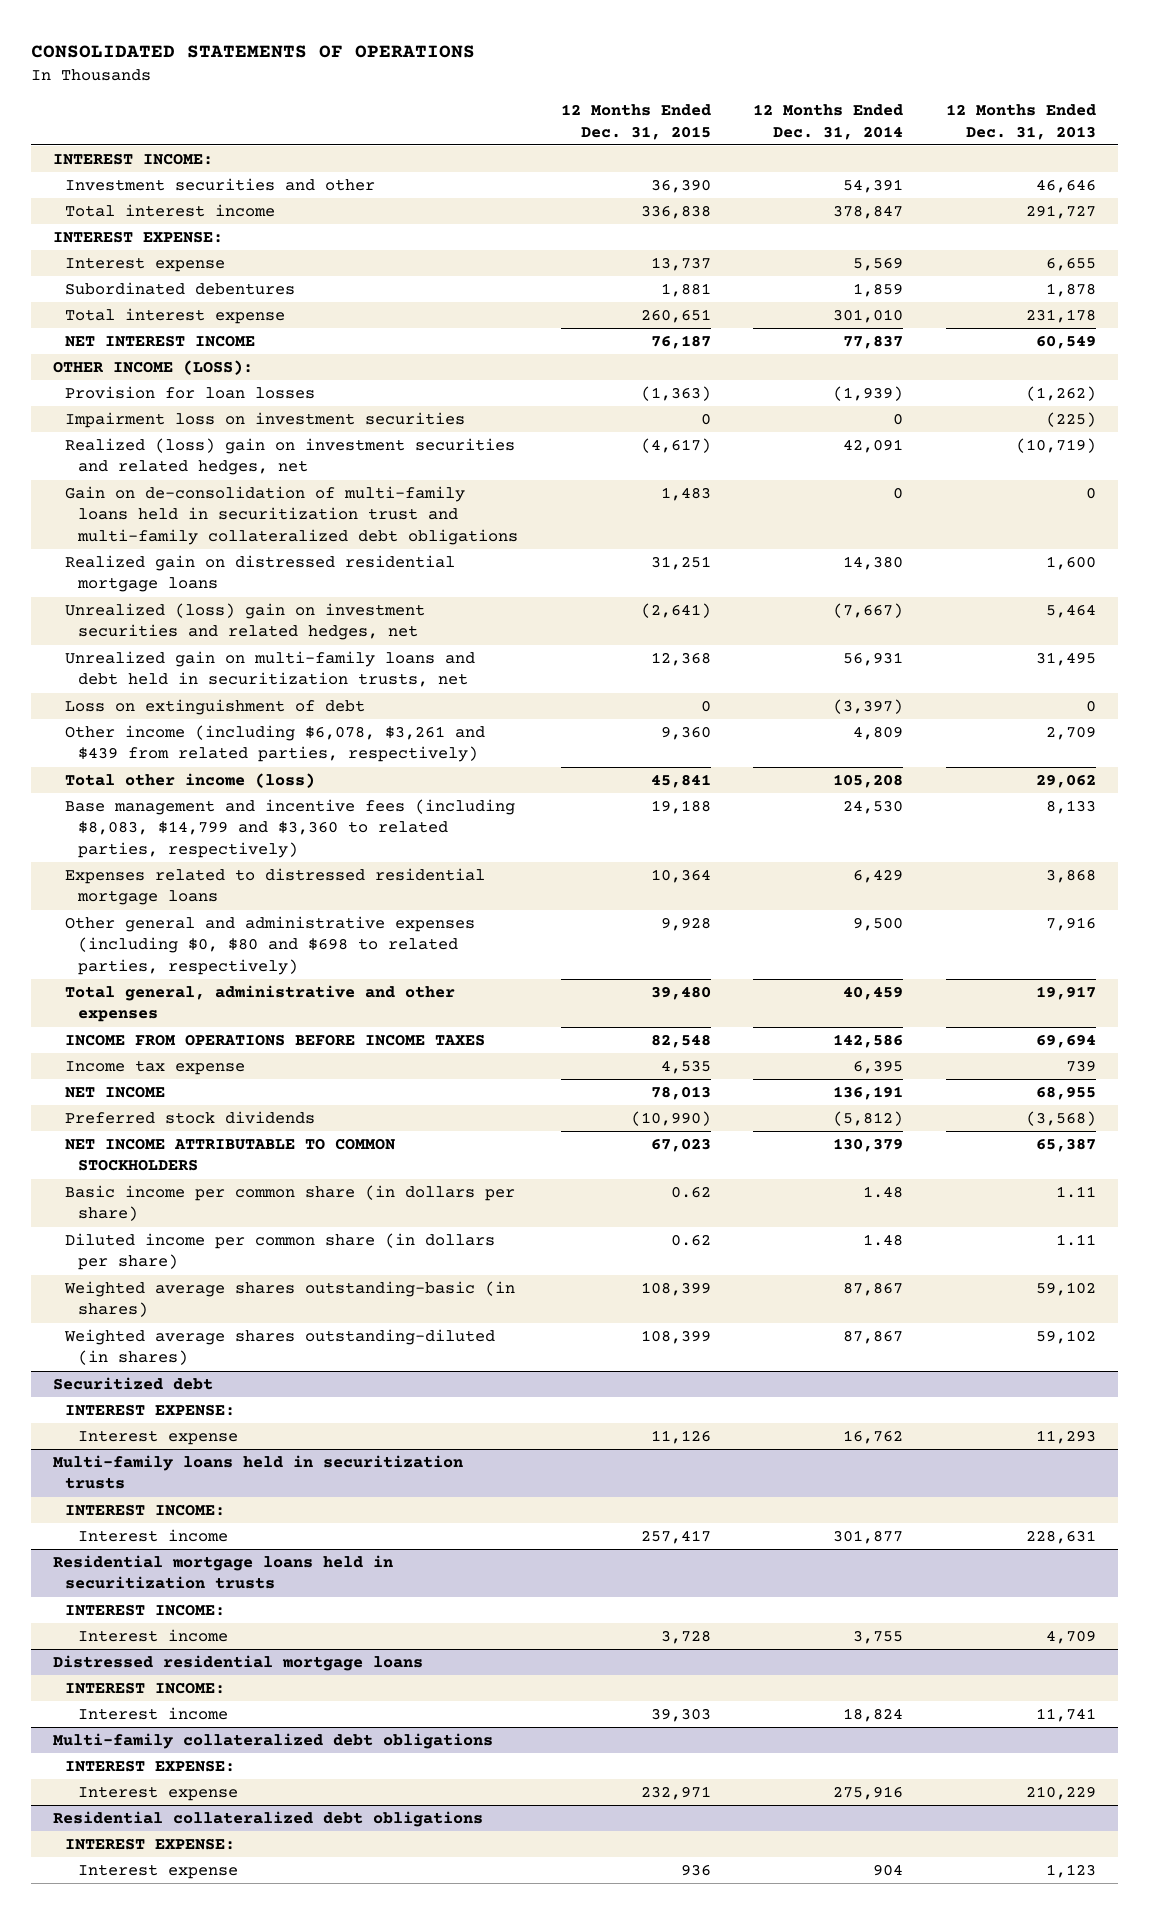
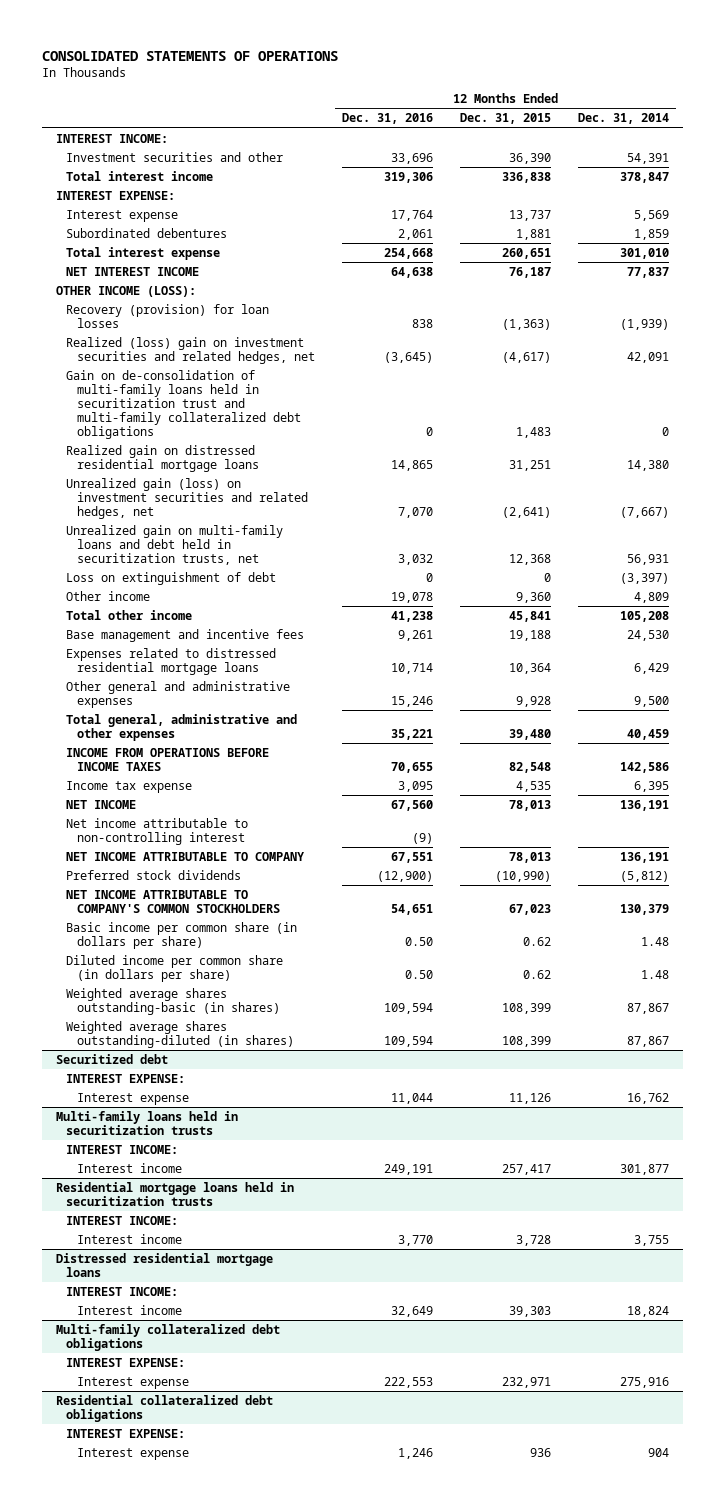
- | 12 Months Ended Dec. 31, 2015 | 12 Months Ended Dec. 31, 2014 | 12 Months Ended Dec. 31, 2013
+ | 12 Months Ended Dec. 31, 2016 | 12 Months Ended Dec. 31, 2015 | 12 Months Ended Dec. 31, 2014
- Provision for loan losses | (1,363) | (1,939) | (1,262)
- Impairment loss on investment securities | 0 | 0 | (225)
+ Recovery (provision) for loan losses | 838 | (1,363) | (1,939)
- Unrealized (loss) gain on investment securities and related hedges, net | (2,641) | (7,667) | 5,464
+ Unrealized gain (loss) on investment securities and related hedges, net | 7,070 | (2,641) | (7,667)
- Other income (including $6,078, $3,261 and $439 from related parties, respectively) | 9,360 | 4,809 | 2,709
- Total other income (loss) | 45,841 | 105,208 | 29,062
- Base management and incentive fees (including $8,083, $14,799 and $3,360 to related parties, respectively) | 19,188 | 24,530 | 8,133
+ Other income | 19,078 | 9,360 | 4,809
+ Total other income | 41,238 | 45,841 | 105,208
+ Base management and incentive fees | 9,261 | 19,188 | 24,530
- Other general and administrative expenses (including $0, $80 and $698 to related parties, respectively) | 9,928 | 9,500 | 7,916
+ Other general and administrative expenses | 15,246 | 9,928 | 9,500
+ Net income attributable to non-controlling interest | (9) | |
+ NET INCOME ATTRIBUTABLE TO COMPANY | 67,551 | 78,013 | 136,191
- NET INCOME ATTRIBUTABLE TO COMMON STOCKHOLDERS | 67,023 | 130,379 | 65,387
+ NET INCOME ATTRIBUTABLE TO COMPANY'S COMMON STOCKHOLDERS | 54,651 | 67,023 | 130,379

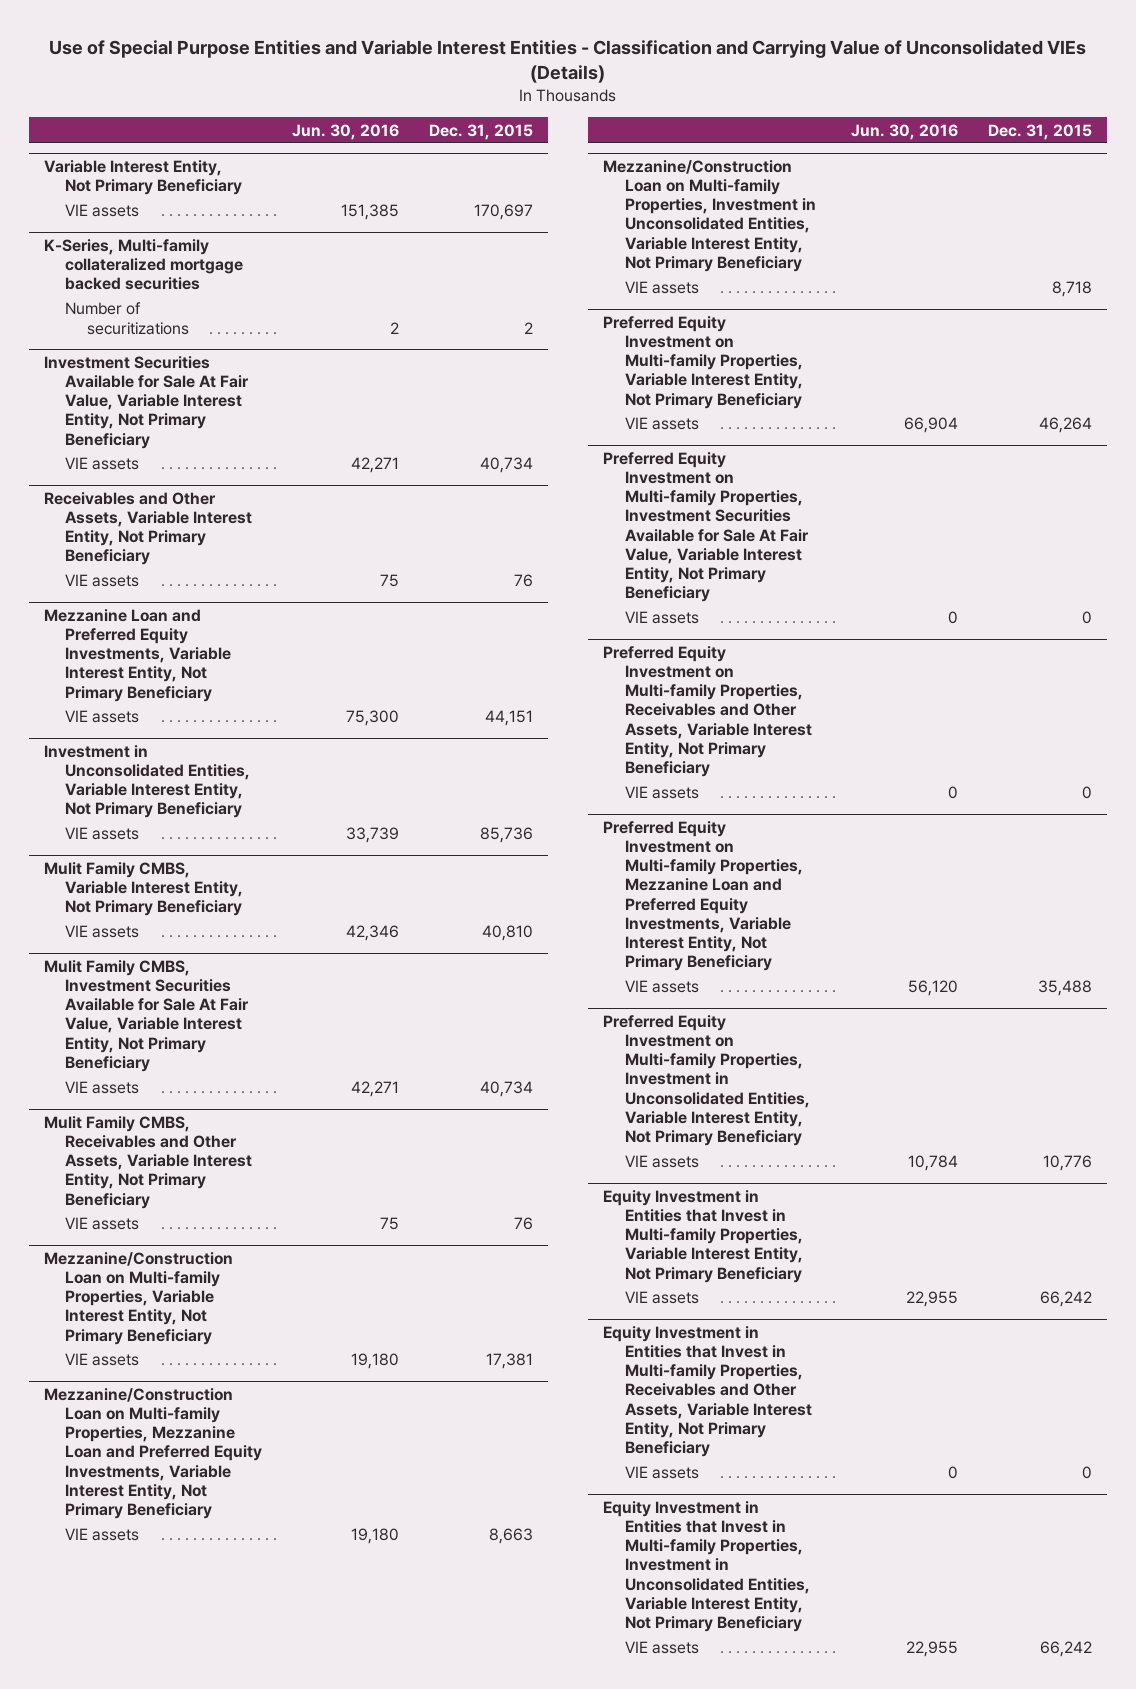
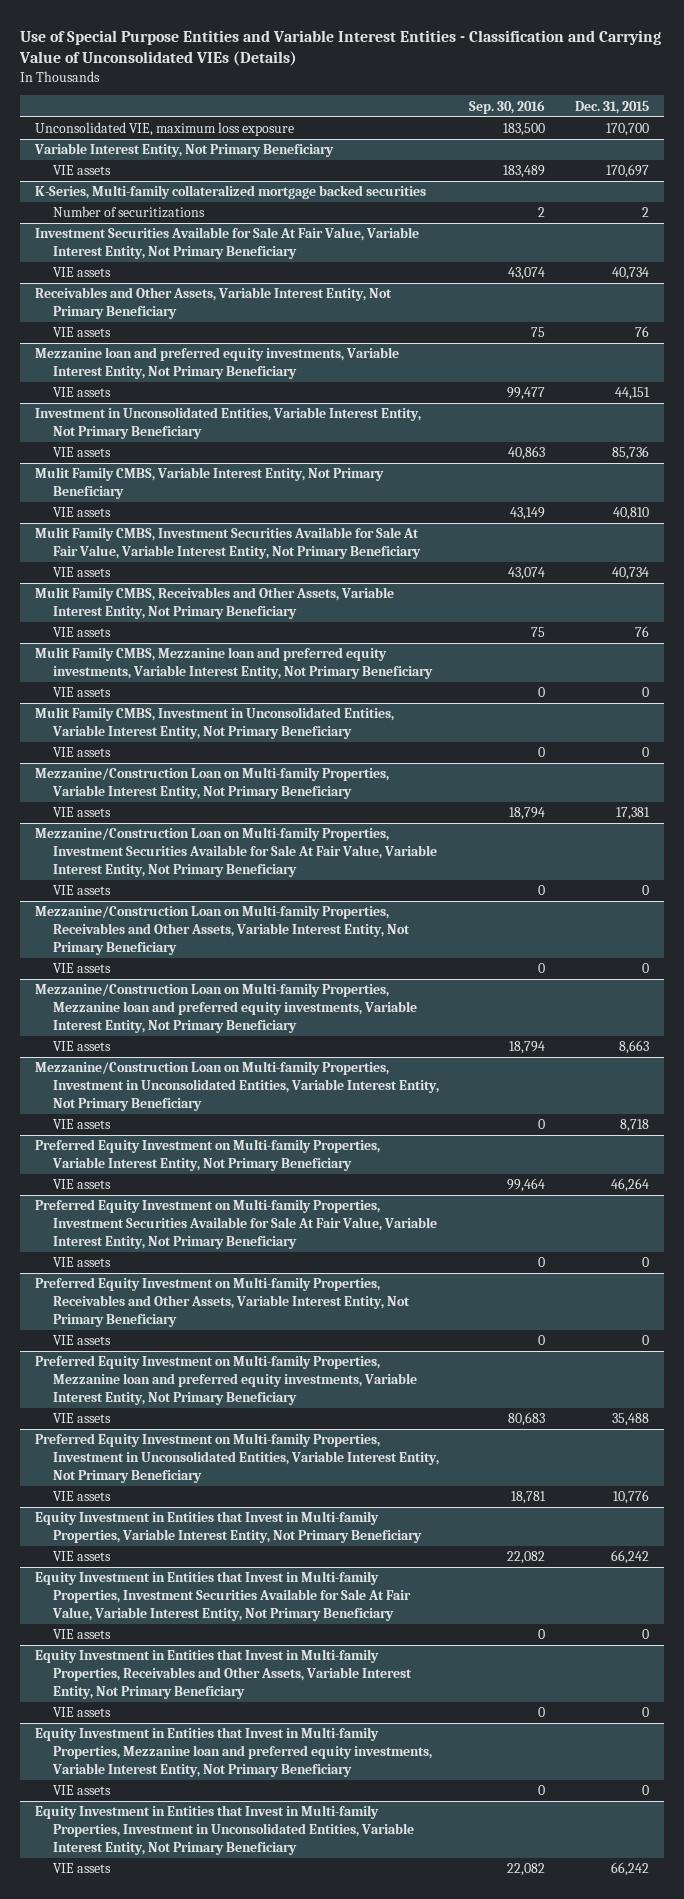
- | Jun. 30, 2016 | Dec. 31, 2015
+ | Sep. 30, 2016 | Dec. 31, 2015
+ Unconsolidated VIE, maximum loss exposure | 183,500 | 170,700
- Mezzanine Loan and Preferred Equity Investments, Variable Interest Entity, Not Primary Beneficiary
+ Mezzanine loan and preferred equity investments, Variable Interest Entity, Not Primary Beneficiary
+ Mulit Family CMBS, Mezzanine loan and preferred equity investments, Variable Interest Entity, Not Primary Beneficiary
+ VIE assets | 0 | 0
+ Mulit Family CMBS, Investment in Unconsolidated Entities, Variable Interest Entity, Not Primary Beneficiary
+ VIE assets | 0 | 0
- Mezzanine/Construction Loan on Multi-family Properties, Mezzanine Loan and Preferred Equity Investments, Variable Interest Entity, Not Primary Beneficiary
+ Mezzanine/Construction Loan on Multi-family Properties, Investment Securities Available for Sale At Fair Value, Variable Interest Entity, Not Primary Beneficiary
+ VIE assets | 0 | 0
+ Mezzanine/Construction Loan on Multi-family Properties, Receivables and Other Assets, Variable Interest Entity, Not Primary Beneficiary
+ VIE assets | 0 | 0
+ Mezzanine/Construction Loan on Multi-family Properties, Mezzanine loan and preferred equity investments, Variable Interest Entity, Not Primary Beneficiary
- Preferred Equity Investment on Multi-family Properties, Mezzanine Loan and Preferred Equity Investments, Variable Interest Entity, Not Primary Beneficiary
+ Preferred Equity Investment on Multi-family Properties, Mezzanine loan and preferred equity investments, Variable Interest Entity, Not Primary Beneficiary
+ Equity Investment in Entities that Invest in Multi-family Properties, Investment Securities Available for Sale At Fair Value, Variable Interest Entity, Not Primary Beneficiary
+ VIE assets | 0 | 0
+ Equity Investment in Entities that Invest in Multi-family Properties, Mezzanine loan and preferred equity investments, Variable Interest Entity, Not Primary Beneficiary
+ VIE assets | 0 | 0

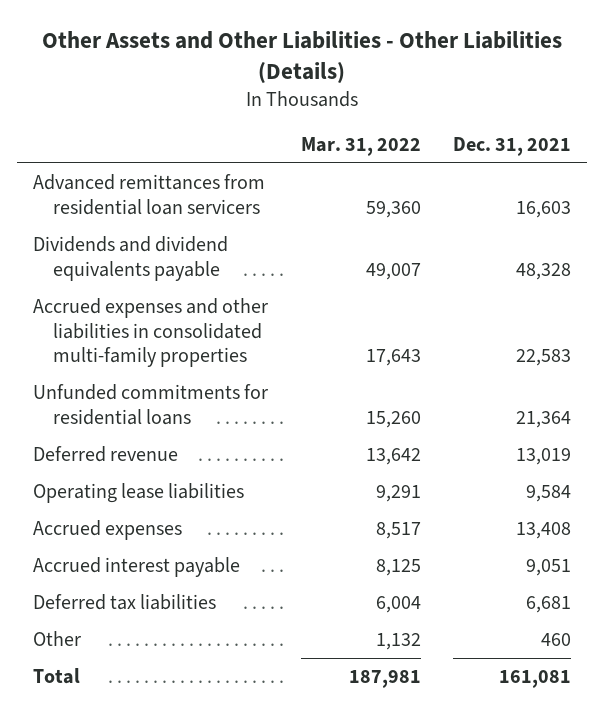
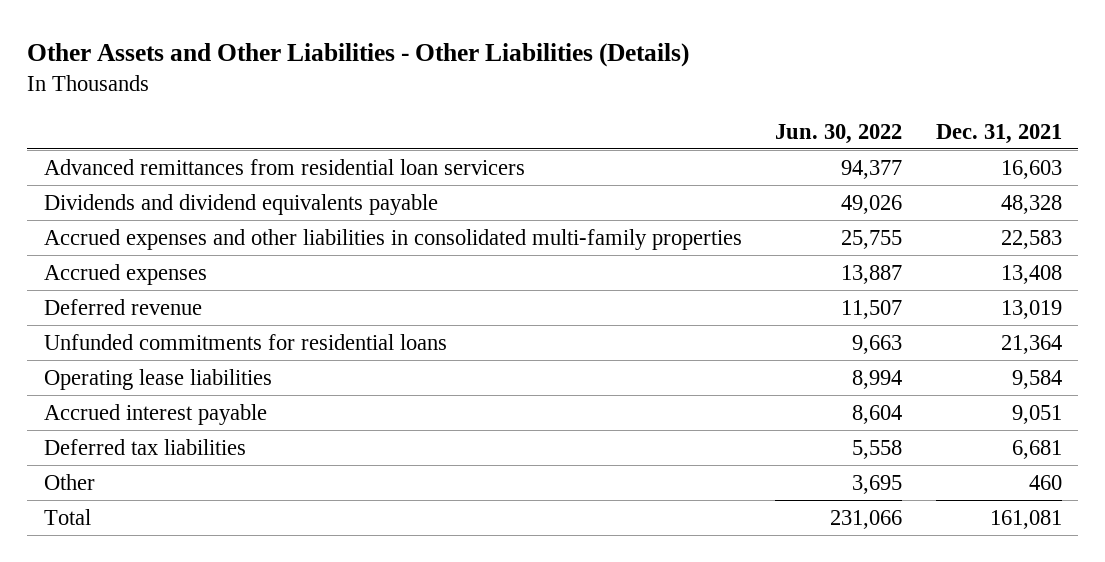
- | Mar. 31, 2022 | Dec. 31, 2021
+ | Jun. 30, 2022 | Dec. 31, 2021
moved up: Accrued expenses | 13,887 | 13,408
moved down: Unfunded commitments for residential loans | 9,663 | 21,364

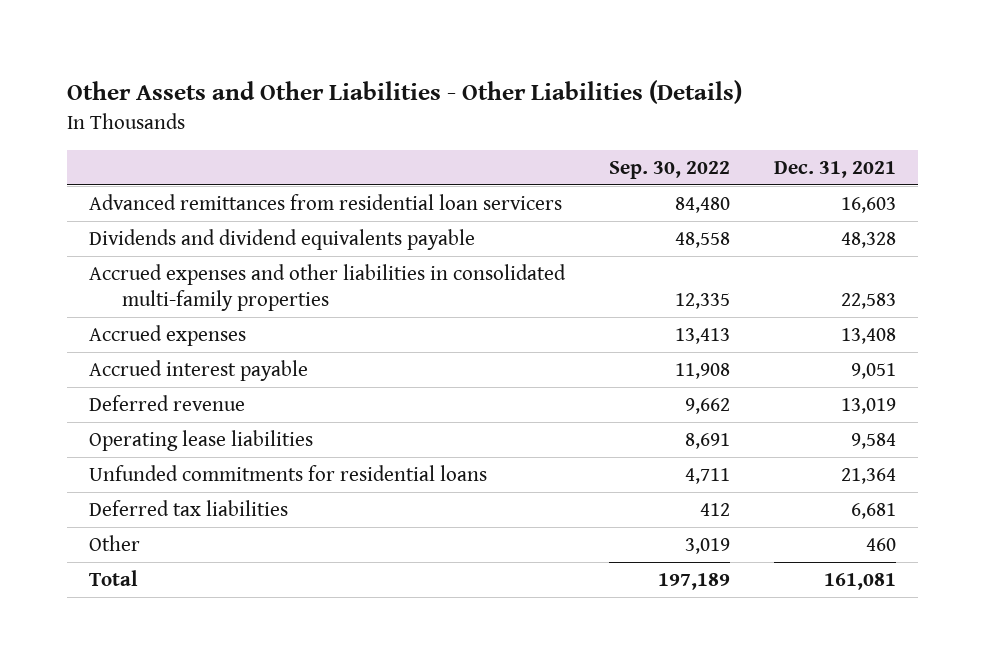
- | Jun. 30, 2022 | Dec. 31, 2021
+ | Sep. 30, 2022 | Dec. 31, 2021
moved up: Accrued interest payable | 11,908 | 9,051
moved down: Unfunded commitments for residential loans | 4,711 | 21,364

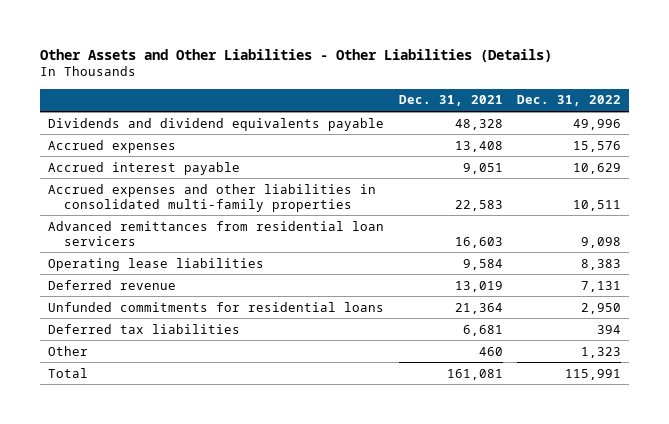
- | Sep. 30, 2022 | Dec. 31, 2021
+ | Dec. 31, 2021 | Dec. 31, 2022
moved down: Accrued expenses and other liabilities in consolidated multi-family properties | 22,583 | 10,511
moved down: Advanced remittances from residential loan servicers | 16,603 | 9,098
moved down: Deferred revenue | 13,019 | 7,131

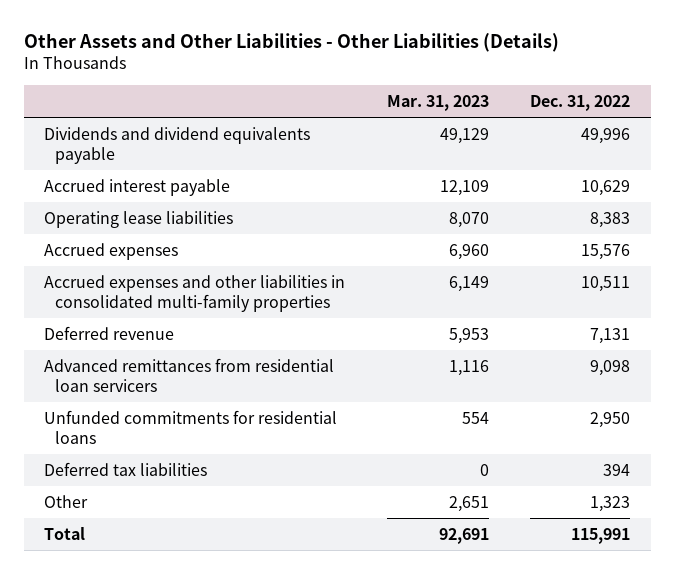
- | Dec. 31, 2021 | Dec. 31, 2022
+ | Mar. 31, 2023 | Dec. 31, 2022
moved down: Accrued expenses | 6,960 | 15,576
moved down: Accrued expenses and other liabilities in consolidated multi-family properties | 6,149 | 10,511
moved down: Advanced remittances from residential loan servicers | 1,116 | 9,098

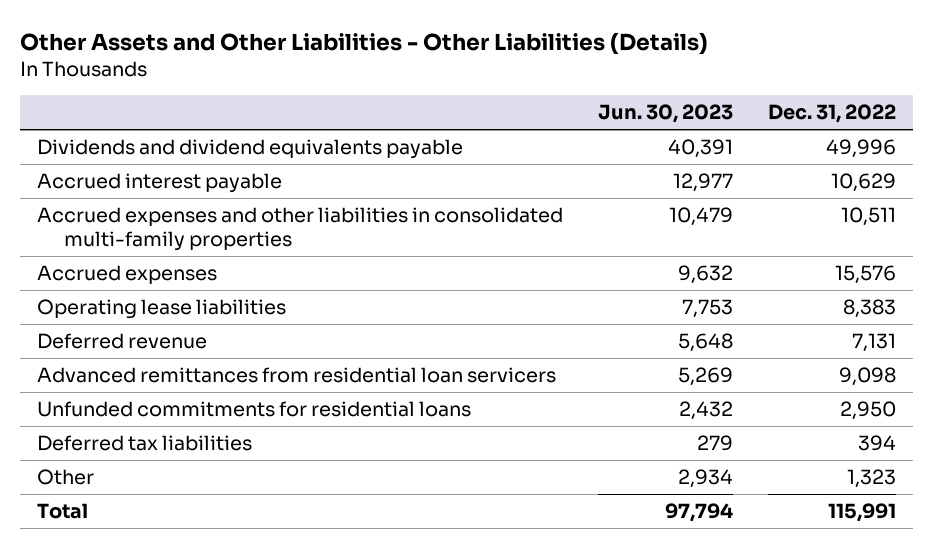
- | Mar. 31, 2023 | Dec. 31, 2022
+ | Jun. 30, 2023 | Dec. 31, 2022
moved down: Accrued expenses | 9,632 | 15,576
moved down: Operating lease liabilities | 7,753 | 8,383

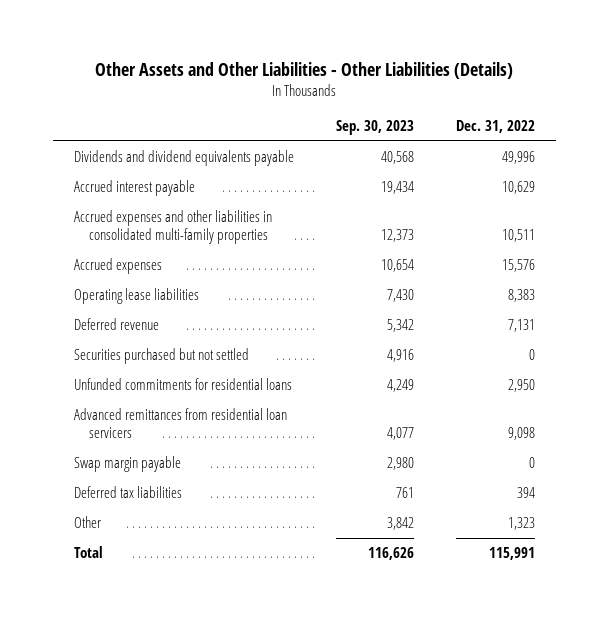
- | Jun. 30, 2023 | Dec. 31, 2022
+ | Sep. 30, 2023 | Dec. 31, 2022
+ Securities purchased but not settled | 4,916 | 0
moved down: Advanced remittances from residential loan servicers | 4,077 | 9,098
+ Swap margin payable | 2,980 | 0

